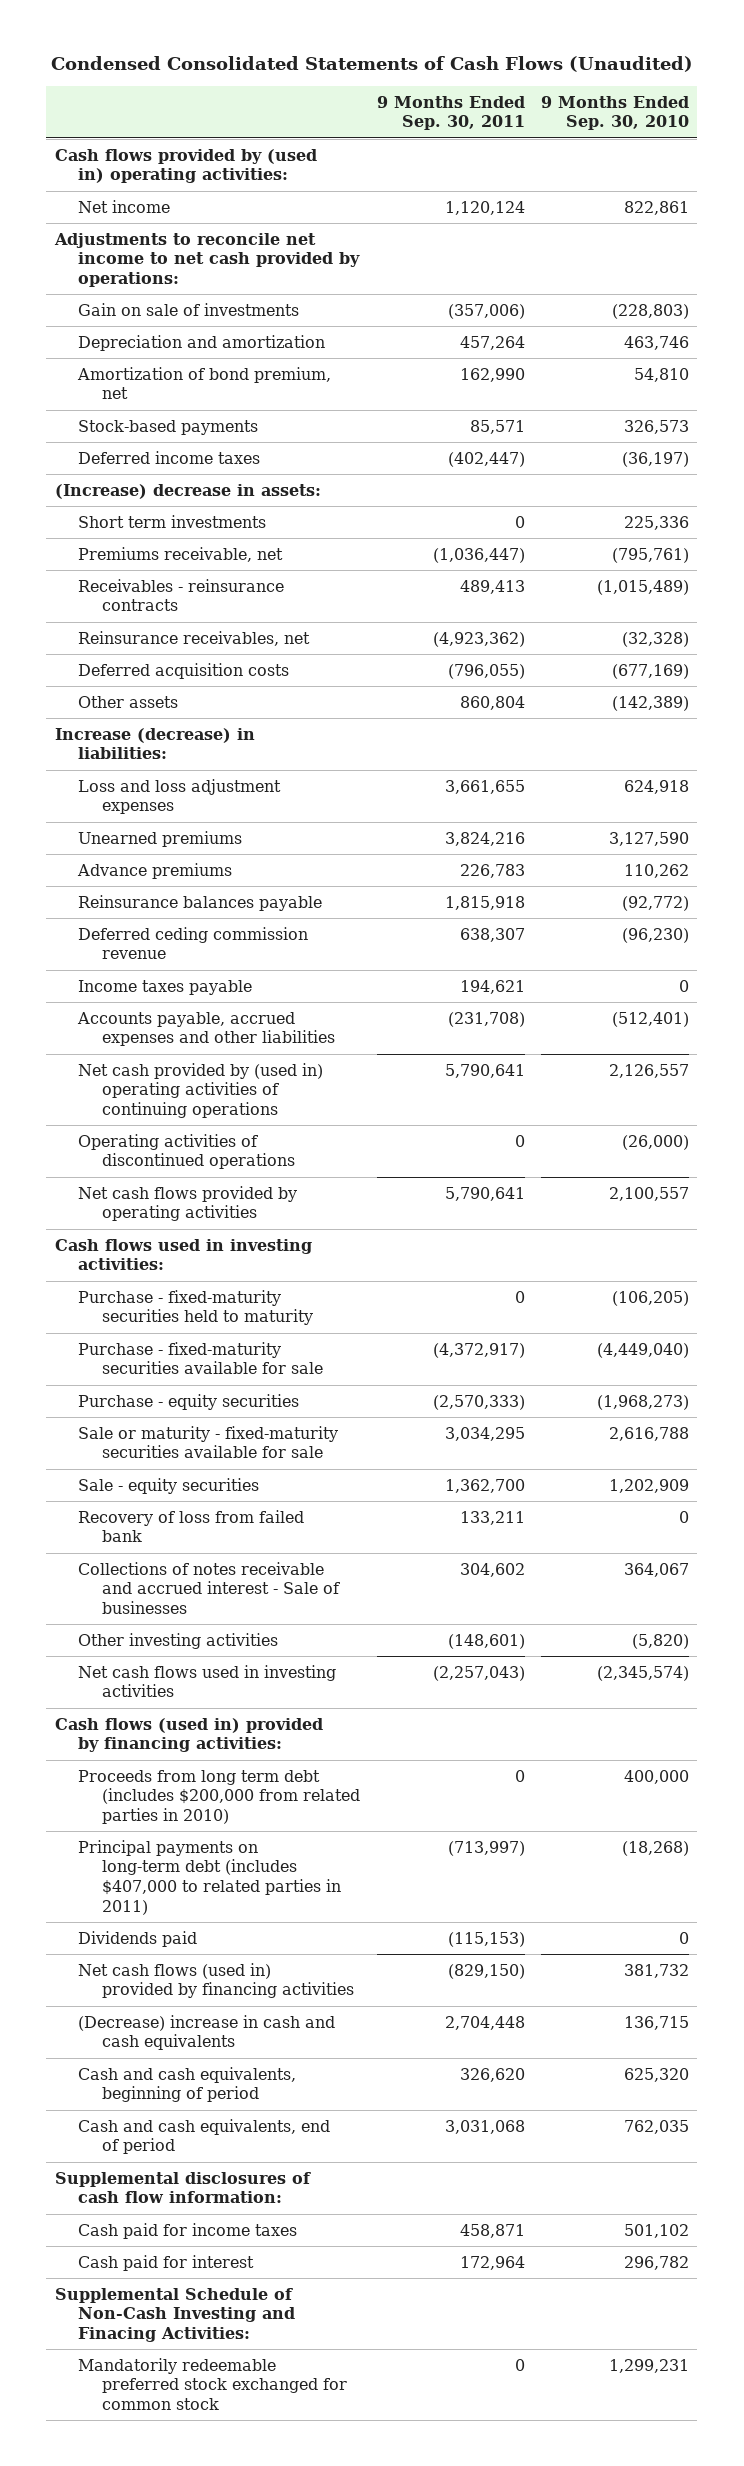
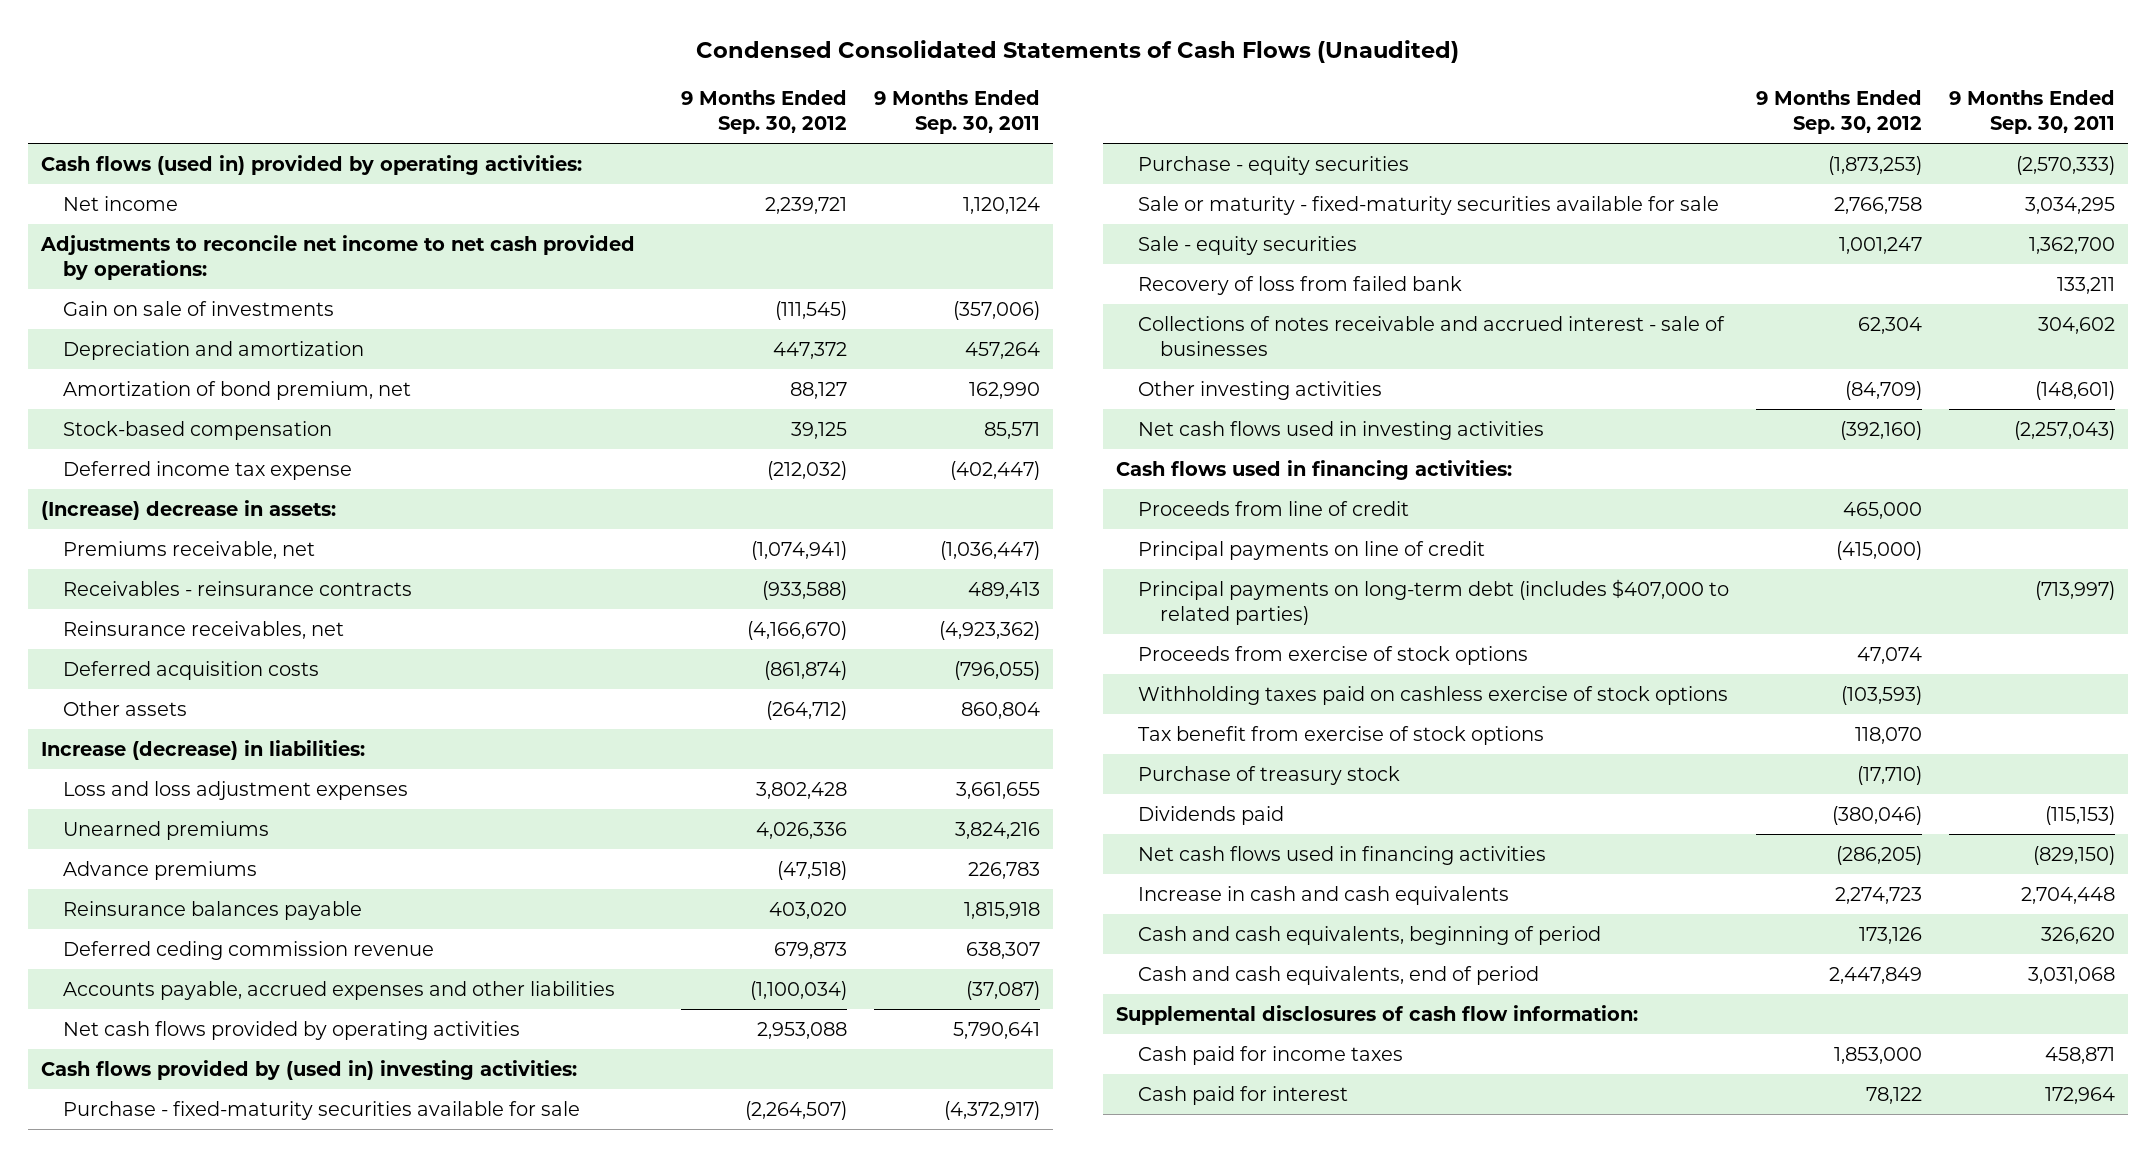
- | 9 Months Ended Sep. 30, 2011 | 9 Months Ended Sep. 30, 2010
+ | 9 Months Ended Sep. 30, 2012 | 9 Months Ended Sep. 30, 2011
- Cash flows provided by (used in) operating activities:
+ Cash flows (used in) provided by operating activities:
- Stock-based payments | 85,571 | 326,573
- Deferred income taxes | (402,447) | (36,197)
+ Stock-based compensation | 39,125 | 85,571
+ Deferred income tax expense | (212,032) | (402,447)
- Short term investments | 0 | 225,336
- Income taxes payable | 194,621 | 0
- Accounts payable, accrued expenses and other liabilities | (231,708) | (512,401)
- Net cash provided by (used in) operating activities of continuing operations | 5,790,641 | 2,126,557
- Operating activities of discontinued operations | 0 | (26,000)
+ Accounts payable, accrued expenses and other liabilities | (1,100,034) | (37,087)
- Cash flows used in investing activities:
- Purchase - fixed-maturity securities held to maturity | 0 | (106,205)
+ Cash flows provided by (used in) investing activities:
- Collections of notes receivable and accrued interest - Sale of businesses | 304,602 | 364,067
+ Collections of notes receivable and accrued interest - sale of businesses | 62,304 | 304,602
- Cash flows (used in) provided by financing activities:
- Proceeds from long term debt (includes $200,000 from related parties in 2010) | 0 | 400,000
- Principal payments on long-term debt (includes $407,000 to related parties in 2011) | (713,997) | (18,268)
+ Cash flows used in financing activities:
+ Proceeds from line of credit | 465,000 |
+ Principal payments on line of credit | (415,000) |
+ Principal payments on long-term debt (includes $407,000 to related parties) | | (713,997)
+ Proceeds from exercise of stock options | 47,074 |
+ Withholding taxes paid on cashless exercise of stock options | (103,593) |
+ Tax benefit from exercise of stock options | 118,070 |
+ Purchase of treasury stock | (17,710) |
- Net cash flows (used in) provided by financing activities | (829,150) | 381,732
- (Decrease) increase in cash and cash equivalents | 2,704,448 | 136,715
+ Net cash flows used in financing activities | (286,205) | (829,150)
+ Increase in cash and cash equivalents | 2,274,723 | 2,704,448
- Supplemental Schedule of Non-Cash Investing and Finacing Activities:
- Mandatorily redeemable preferred stock exchanged for common stock | 0 | 1,299,231

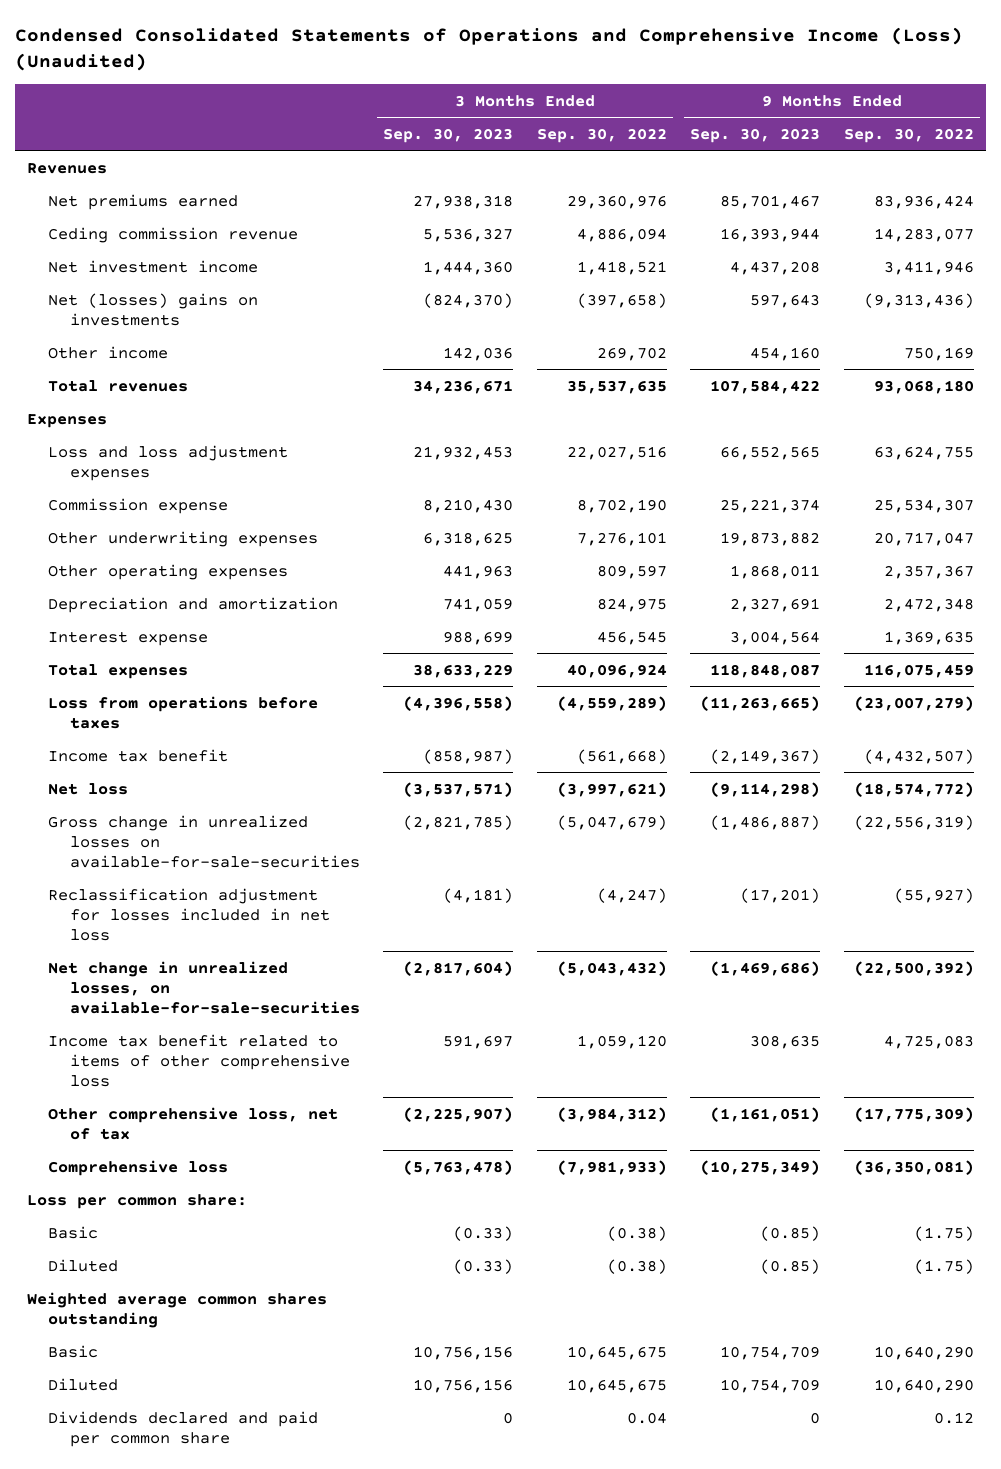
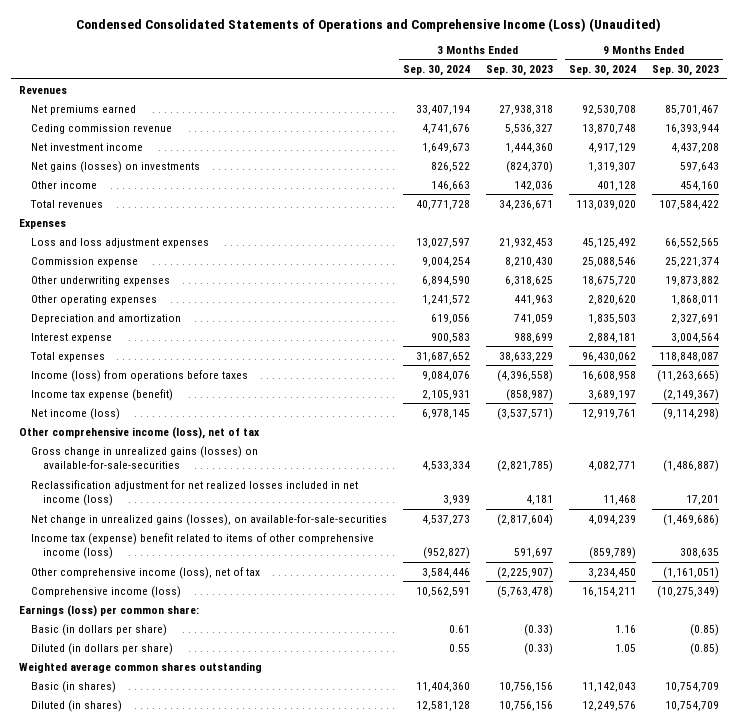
- | 3 Months Ended Sep. 30, 2023 | 3 Months Ended Sep. 30, 2022 | 9 Months Ended Sep. 30, 2023 | 9 Months Ended Sep. 30, 2022
+ | 3 Months Ended Sep. 30, 2024 | 3 Months Ended Sep. 30, 2023 | 9 Months Ended Sep. 30, 2024 | 9 Months Ended Sep. 30, 2023
- Net (losses) gains on investments | (824,370) | (397,658) | 597,643 | (9,313,436)
+ Net gains (losses) on investments | 826,522 | (824,370) | 1,319,307 | 597,643
- Loss from operations before taxes | (4,396,558) | (4,559,289) | (11,263,665) | (23,007,279)
- Income tax benefit | (858,987) | (561,668) | (2,149,367) | (4,432,507)
- Net loss | (3,537,571) | (3,997,621) | (9,114,298) | (18,574,772)
- Gross change in unrealized losses on available-for-sale-securities | (2,821,785) | (5,047,679) | (1,486,887) | (22,556,319)
- Reclassification adjustment for losses included in net loss | (4,181) | (4,247) | (17,201) | (55,927)
- Net change in unrealized losses, on available-for-sale-securities | (2,817,604) | (5,043,432) | (1,469,686) | (22,500,392)
- Income tax benefit related to items of other comprehensive loss | 591,697 | 1,059,120 | 308,635 | 4,725,083
- Other comprehensive loss, net of tax | (2,225,907) | (3,984,312) | (1,161,051) | (17,775,309)
- Comprehensive loss | (5,763,478) | (7,981,933) | (10,275,349) | (36,350,081)
- Loss per common share:
- Basic | (0.33) | (0.38) | (0.85) | (1.75)
- Diluted | (0.33) | (0.38) | (0.85) | (1.75)
+ Income (loss) from operations before taxes | 9,084,076 | (4,396,558) | 16,608,958 | (11,263,665)
+ Income tax expense (benefit) | 2,105,931 | (858,987) | 3,689,197 | (2,149,367)
+ Net income (loss) | 6,978,145 | (3,537,571) | 12,919,761 | (9,114,298)
+ Other comprehensive income (loss), net of tax
+ Gross change in unrealized gains (losses) on available-for-sale-securities | 4,533,334 | (2,821,785) | 4,082,771 | (1,486,887)
+ Reclassification adjustment for net realized losses included in net income (loss) | 3,939 | 4,181 | 11,468 | 17,201
+ Net change in unrealized gains (losses), on available-for-sale-securities | 4,537,273 | (2,817,604) | 4,094,239 | (1,469,686)
+ Income tax (expense) benefit related to items of other comprehensive income (loss) | (952,827) | 591,697 | (859,789) | 308,635
+ Other comprehensive income (loss), net of tax | 3,584,446 | (2,225,907) | 3,234,450 | (1,161,051)
+ Comprehensive income (loss) | 10,562,591 | (5,763,478) | 16,154,211 | (10,275,349)
+ Earnings (loss) per common share:
+ Basic (in dollars per share) | 0.61 | (0.33) | 1.16 | (0.85)
+ Diluted (in dollars per share) | 0.55 | (0.33) | 1.05 | (0.85)
- Basic | 10,756,156 | 10,645,675 | 10,754,709 | 10,640,290
- Diluted | 10,756,156 | 10,645,675 | 10,754,709 | 10,640,290
- Dividends declared and paid per common share | 0 | 0.04 | 0 | 0.12
+ Basic (in shares) | 11,404,360 | 10,756,156 | 11,142,043 | 10,754,709
+ Diluted (in shares) | 12,581,128 | 10,756,156 | 12,249,576 | 10,754,709

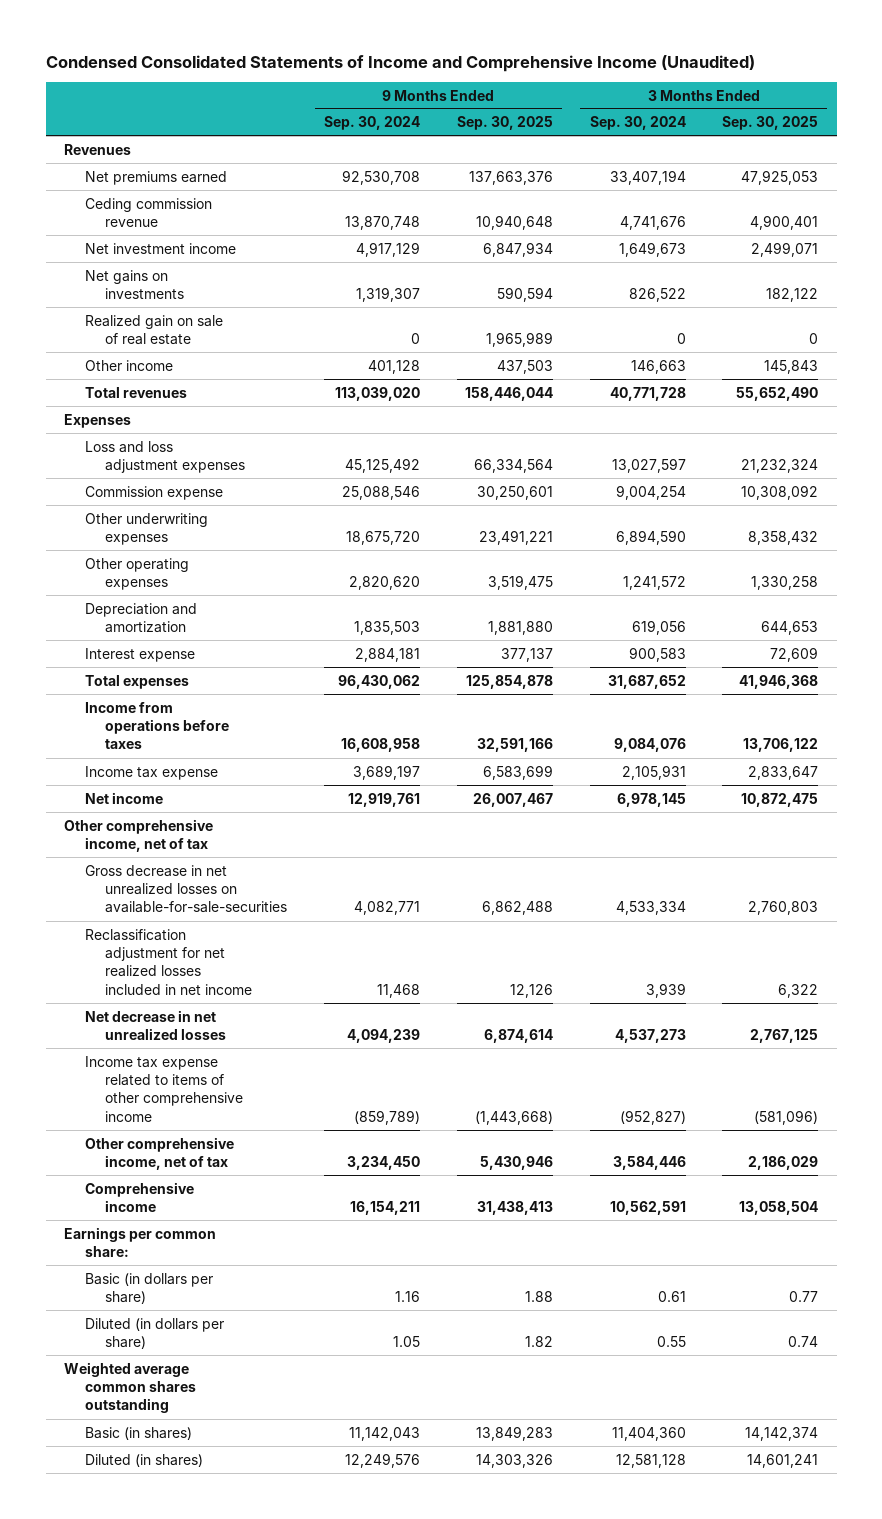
- Condensed Consolidated Statements of Operations and Comprehensive Income (Loss) (Unaudited)
+ Condensed Consolidated Statements of Income and Comprehensive Income (Unaudited)
- | 3 Months Ended Sep. 30, 2024 | 3 Months Ended Sep. 30, 2023 | 9 Months Ended Sep. 30, 2024 | 9 Months Ended Sep. 30, 2023
+ | 9 Months Ended Sep. 30, 2024 | 9 Months Ended Sep. 30, 2025 | 3 Months Ended Sep. 30, 2024 | 3 Months Ended Sep. 30, 2025
- Net gains (losses) on investments | 826,522 | (824,370) | 1,319,307 | 597,643
+ Net gains on investments | 1,319,307 | 590,594 | 826,522 | 182,122
+ Realized gain on sale of real estate | 0 | 1,965,989 | 0 | 0
- Income (loss) from operations before taxes | 9,084,076 | (4,396,558) | 16,608,958 | (11,263,665)
- Income tax expense (benefit) | 2,105,931 | (858,987) | 3,689,197 | (2,149,367)
- Net income (loss) | 6,978,145 | (3,537,571) | 12,919,761 | (9,114,298)
- Other comprehensive income (loss), net of tax
- Gross change in unrealized gains (losses) on available-for-sale-securities | 4,533,334 | (2,821,785) | 4,082,771 | (1,486,887)
- Reclassification adjustment for net realized losses included in net income (loss) | 3,939 | 4,181 | 11,468 | 17,201
- Net change in unrealized gains (losses), on available-for-sale-securities | 4,537,273 | (2,817,604) | 4,094,239 | (1,469,686)
- Income tax (expense) benefit related to items of other comprehensive income (loss) | (952,827) | 591,697 | (859,789) | 308,635
- Other comprehensive income (loss), net of tax | 3,584,446 | (2,225,907) | 3,234,450 | (1,161,051)
- Comprehensive income (loss) | 10,562,591 | (5,763,478) | 16,154,211 | (10,275,349)
- Earnings (loss) per common share:
+ Income from operations before taxes | 16,608,958 | 32,591,166 | 9,084,076 | 13,706,122
+ Income tax expense | 3,689,197 | 6,583,699 | 2,105,931 | 2,833,647
+ Net income | 12,919,761 | 26,007,467 | 6,978,145 | 10,872,475
+ Other comprehensive income, net of tax
+ Gross decrease in net unrealized losses on available-for-sale-securities | 4,082,771 | 6,862,488 | 4,533,334 | 2,760,803
+ Reclassification adjustment for net realized losses included in net income | 11,468 | 12,126 | 3,939 | 6,322
+ Net decrease in net unrealized losses | 4,094,239 | 6,874,614 | 4,537,273 | 2,767,125
+ Income tax expense related to items of other comprehensive income | (859,789) | (1,443,668) | (952,827) | (581,096)
+ Other comprehensive income, net of tax | 3,234,450 | 5,430,946 | 3,584,446 | 2,186,029
+ Comprehensive income | 16,154,211 | 31,438,413 | 10,562,591 | 13,058,504
+ Earnings per common share:

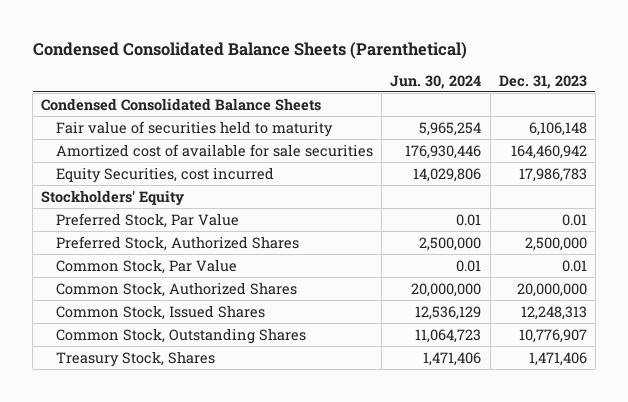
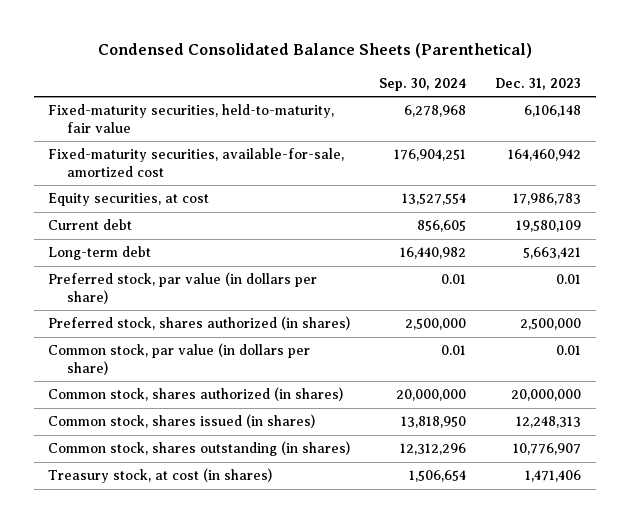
- | Jun. 30, 2024 | Dec. 31, 2023
+ | Sep. 30, 2024 | Dec. 31, 2023
- Condensed Consolidated Balance Sheets
- Fair value of securities held to maturity | 5,965,254 | 6,106,148
- Amortized cost of available for sale securities | 176,930,446 | 164,460,942
- Equity Securities, cost incurred | 14,029,806 | 17,986,783
- Stockholders' Equity
- Preferred Stock, Par Value | 0.01 | 0.01
- Preferred Stock, Authorized Shares | 2,500,000 | 2,500,000
- Common Stock, Par Value | 0.01 | 0.01
- Common Stock, Authorized Shares | 20,000,000 | 20,000,000
- Common Stock, Issued Shares | 12,536,129 | 12,248,313
- Common Stock, Outstanding Shares | 11,064,723 | 10,776,907
- Treasury Stock, Shares | 1,471,406 | 1,471,406
+ Fixed-maturity securities, held-to-maturity, fair value | 6,278,968 | 6,106,148
+ Fixed-maturity securities, available-for-sale, amortized cost | 176,904,251 | 164,460,942
+ Equity securities, at cost | 13,527,554 | 17,986,783
+ Current debt | 856,605 | 19,580,109
+ Long-term debt | 16,440,982 | 5,663,421
+ Preferred stock, par value (in dollars per share) | 0.01 | 0.01
+ Preferred stock, shares authorized (in shares) | 2,500,000 | 2,500,000
+ Common stock, par value (in dollars per share) | 0.01 | 0.01
+ Common stock, shares authorized (in shares) | 20,000,000 | 20,000,000
+ Common stock, shares issued (in shares) | 13,818,950 | 12,248,313
+ Common stock, shares outstanding (in shares) | 12,312,296 | 10,776,907
+ Treasury stock, at cost (in shares) | 1,506,654 | 1,471,406

